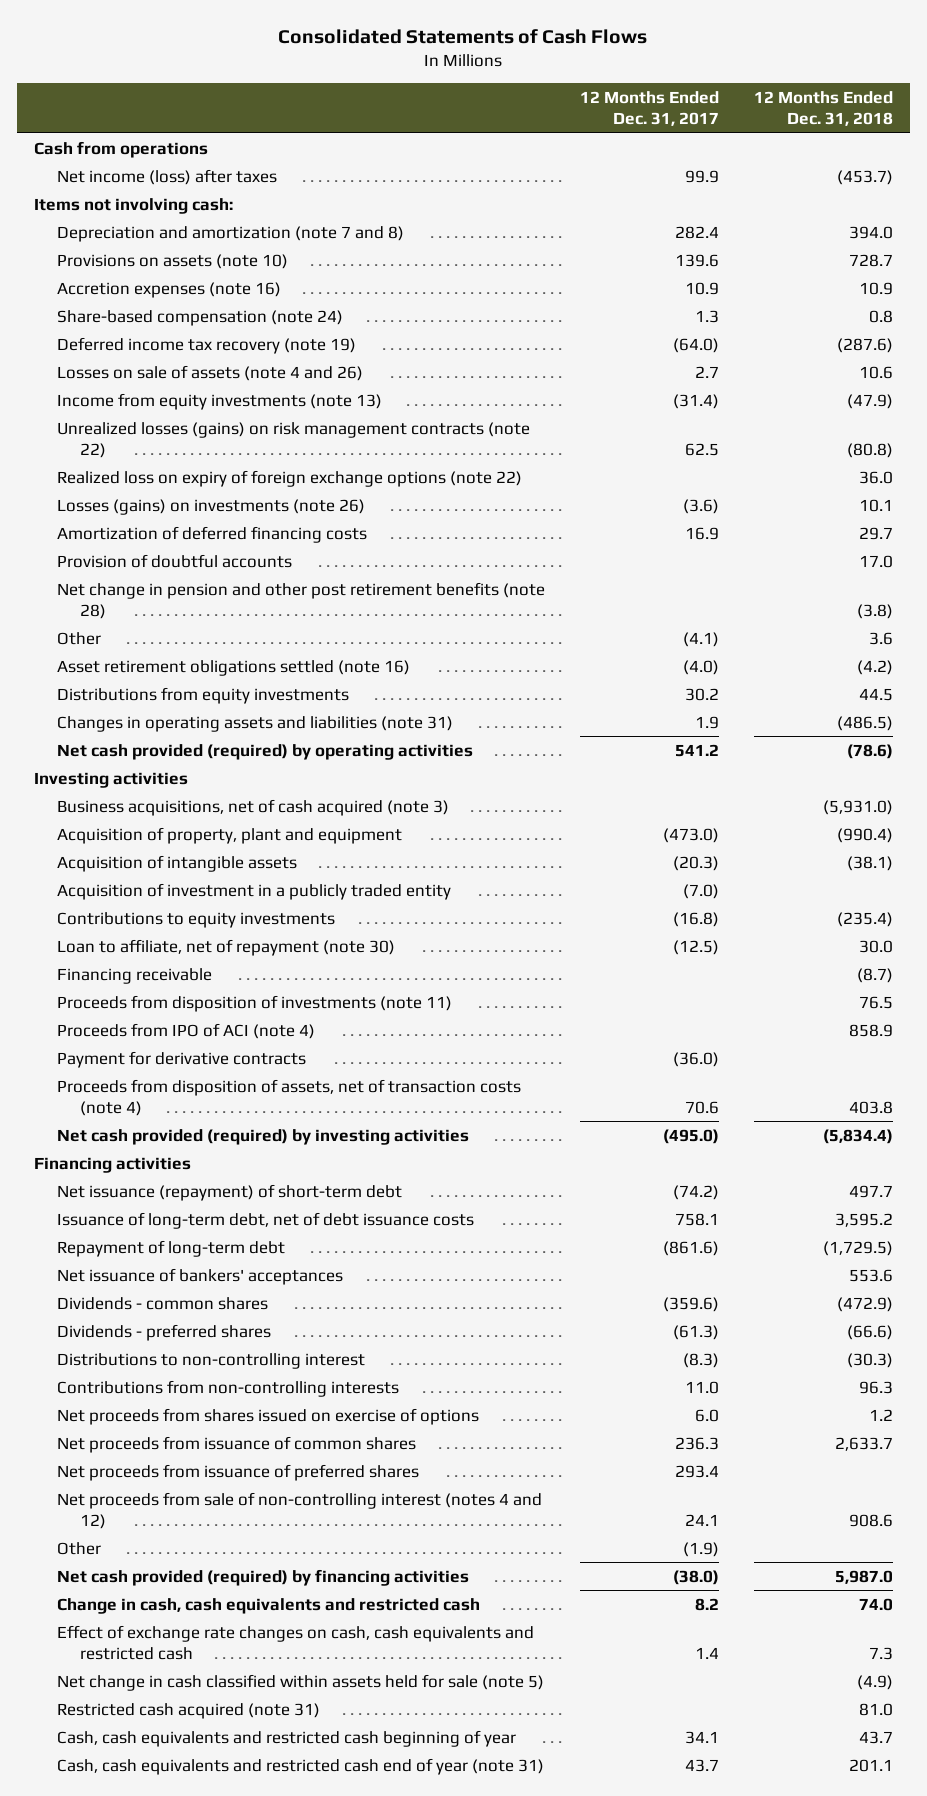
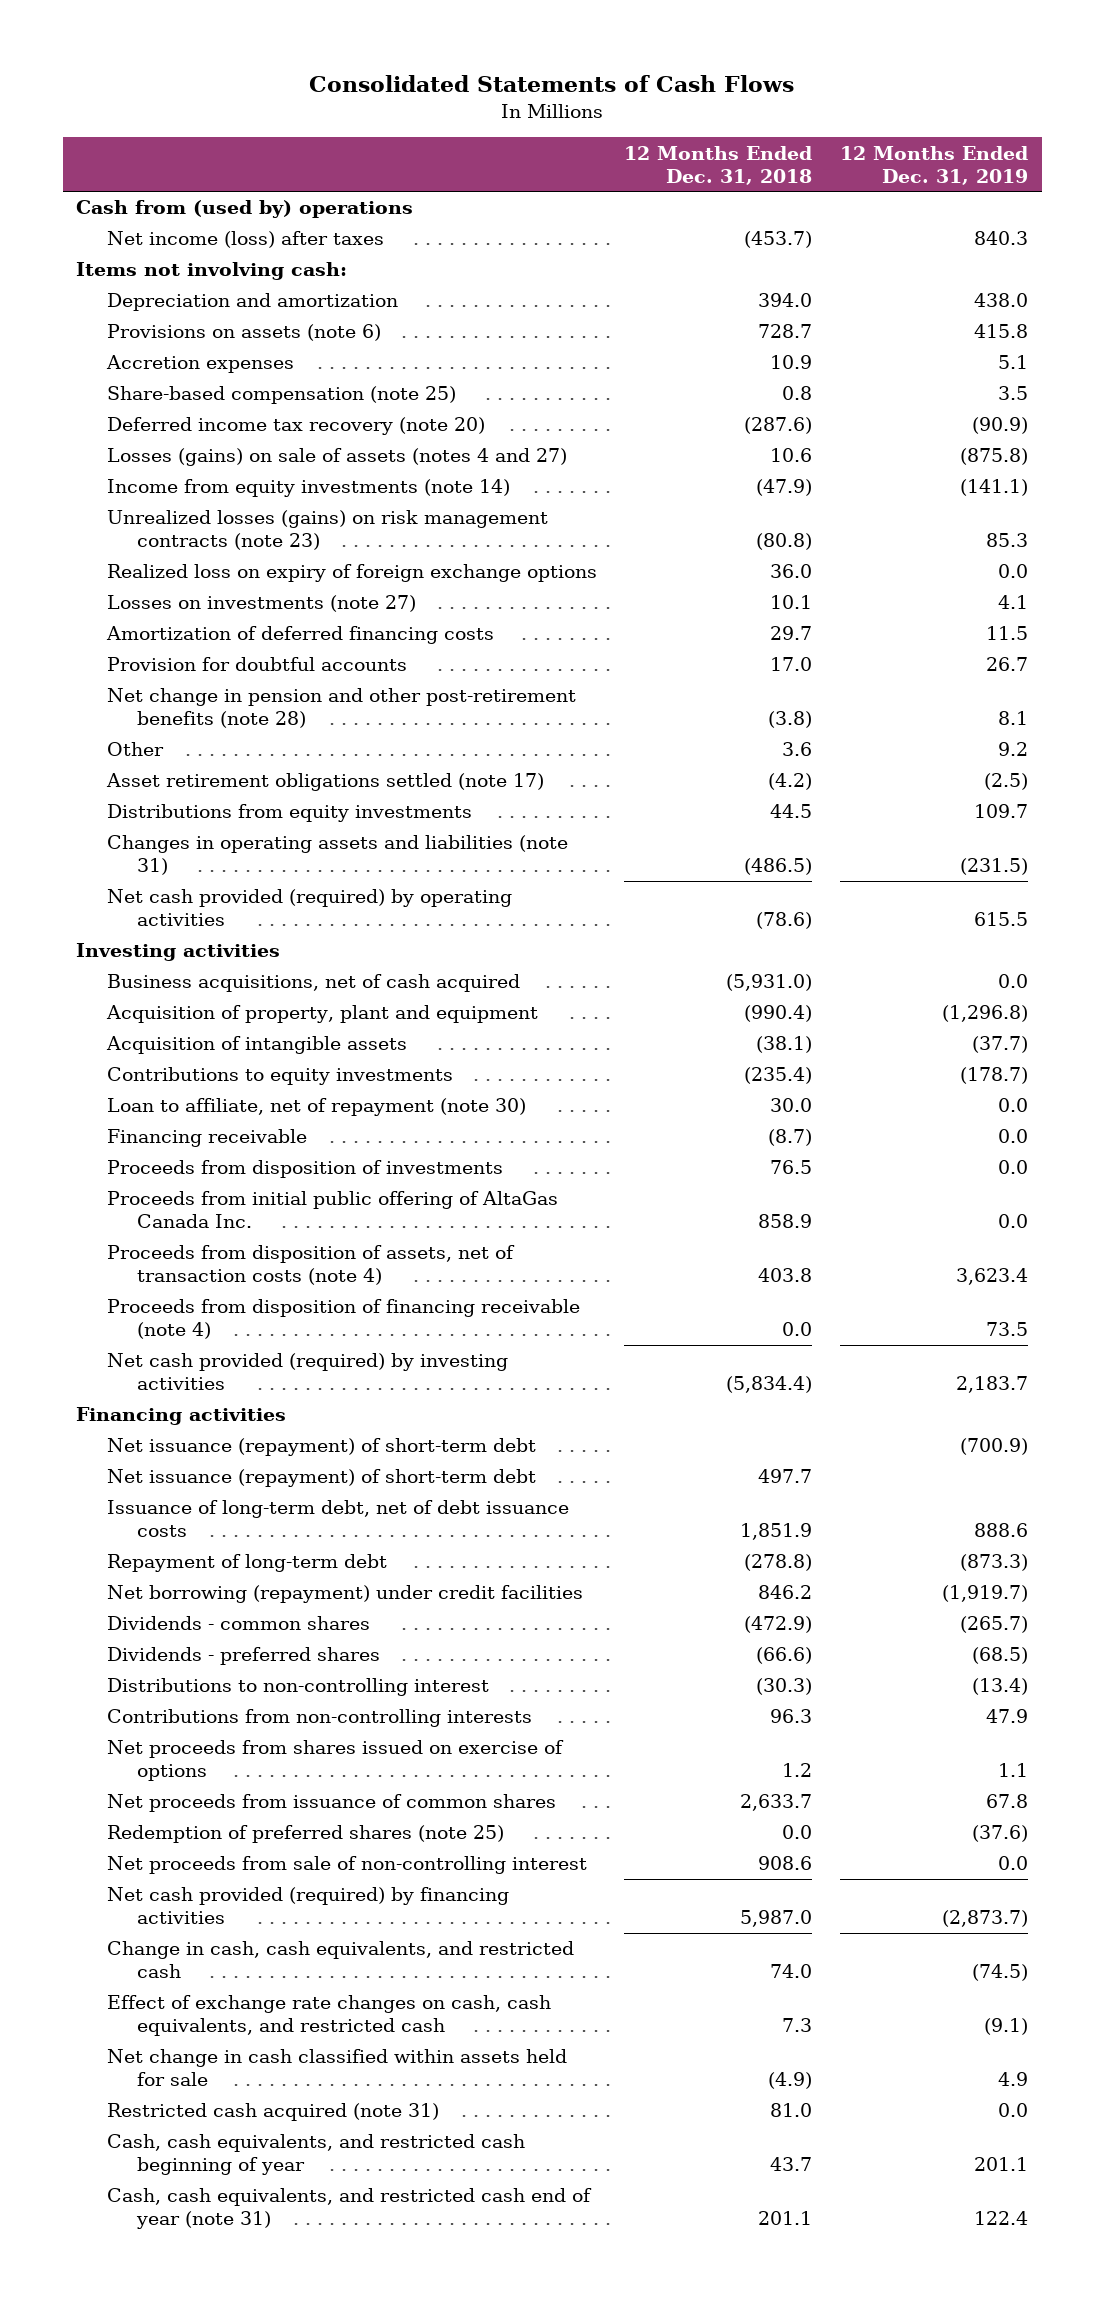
- | 12 Months Ended Dec. 31, 2017 | 12 Months Ended Dec. 31, 2018
+ | 12 Months Ended Dec. 31, 2018 | 12 Months Ended Dec. 31, 2019
- Cash from operations
+ Cash from (used by) operations
- Depreciation and amortization (note 7 and 8) | 282.4 | 394.0
- Provisions on assets (note 10) | 139.6 | 728.7
- Accretion expenses (note 16) | 10.9 | 10.9
- Share-based compensation (note 24) | 1.3 | 0.8
- Deferred income tax recovery (note 19) | (64.0) | (287.6)
- Losses on sale of assets (note 4 and 26) | 2.7 | 10.6
- Income from equity investments (note 13) | (31.4) | (47.9)
- Unrealized losses (gains) on risk management contracts (note 22) | 62.5 | (80.8)
- Realized loss on expiry of foreign exchange options (note 22) | | 36.0
- Losses (gains) on investments (note 26) | (3.6) | 10.1
+ Depreciation and amortization | 394.0 | 438.0
+ Provisions on assets (note 6) | 728.7 | 415.8
+ Accretion expenses | 10.9 | 5.1
+ Share-based compensation (note 25) | 0.8 | 3.5
+ Deferred income tax recovery (note 20) | (287.6) | (90.9)
+ Losses (gains) on sale of assets (notes 4 and 27) | 10.6 | (875.8)
+ Income from equity investments (note 14) | (47.9) | (141.1)
+ Unrealized losses (gains) on risk management contracts (note 23) | (80.8) | 85.3
+ Realized loss on expiry of foreign exchange options | 36.0 | 0.0
+ Losses on investments (note 27) | 10.1 | 4.1
- Provision of doubtful accounts | | 17.0
- Net change in pension and other post retirement benefits (note 28) | | (3.8)
+ Provision for doubtful accounts | 17.0 | 26.7
+ Net change in pension and other post-retirement benefits (note 28) | (3.8) | 8.1
- Asset retirement obligations settled (note 16) | (4.0) | (4.2)
+ Asset retirement obligations settled (note 17) | (4.2) | (2.5)
- Business acquisitions, net of cash acquired (note 3) | | (5,931.0)
+ Business acquisitions, net of cash acquired | (5,931.0) | 0.0
- Acquisition of investment in a publicly traded entity | (7.0) |
- Proceeds from disposition of investments (note 11) | | 76.5
- Proceeds from IPO of ACI (note 4) | | 858.9
- Payment for derivative contracts | (36.0) |
+ Proceeds from disposition of investments | 76.5 | 0.0
+ Proceeds from initial public offering of AltaGas Canada Inc. | 858.9 | 0.0
+ Proceeds from disposition of financing receivable (note 4) | 0.0 | 73.5
+ Net issuance (repayment) of short-term debt | | (700.9)
- Issuance of long-term debt, net of debt issuance costs | 758.1 | 3,595.2
- Repayment of long-term debt | (861.6) | (1,729.5)
- Net issuance of bankers' acceptances | | 553.6
+ Issuance of long-term debt, net of debt issuance costs | 1,851.9 | 888.6
+ Repayment of long-term debt | (278.8) | (873.3)
+ Net borrowing (repayment) under credit facilities | 846.2 | (1,919.7)
- Net proceeds from issuance of preferred shares | 293.4 |
- Net proceeds from sale of non-controlling interest (notes 4 and 12) | 24.1 | 908.6
- Other | (1.9) |
+ Redemption of preferred shares (note 25) | 0.0 | (37.6)
+ Net proceeds from sale of non-controlling interest | 908.6 | 0.0
- Change in cash, cash equivalents and restricted cash | 8.2 | 74.0
- Effect of exchange rate changes on cash, cash equivalents and restricted cash | 1.4 | 7.3
- Net change in cash classified within assets held for sale (note 5) | | (4.9)
+ Change in cash, cash equivalents, and restricted cash | 74.0 | (74.5)
+ Effect of exchange rate changes on cash, cash equivalents, and restricted cash | 7.3 | (9.1)
+ Net change in cash classified within assets held for sale | (4.9) | 4.9
- Cash, cash equivalents and restricted cash beginning of year | 34.1 | 43.7
- Cash, cash equivalents and restricted cash end of year (note 31) | 43.7 | 201.1
+ Cash, cash equivalents, and restricted cash beginning of year | 43.7 | 201.1
+ Cash, cash equivalents, and restricted cash end of year (note 31) | 201.1 | 122.4

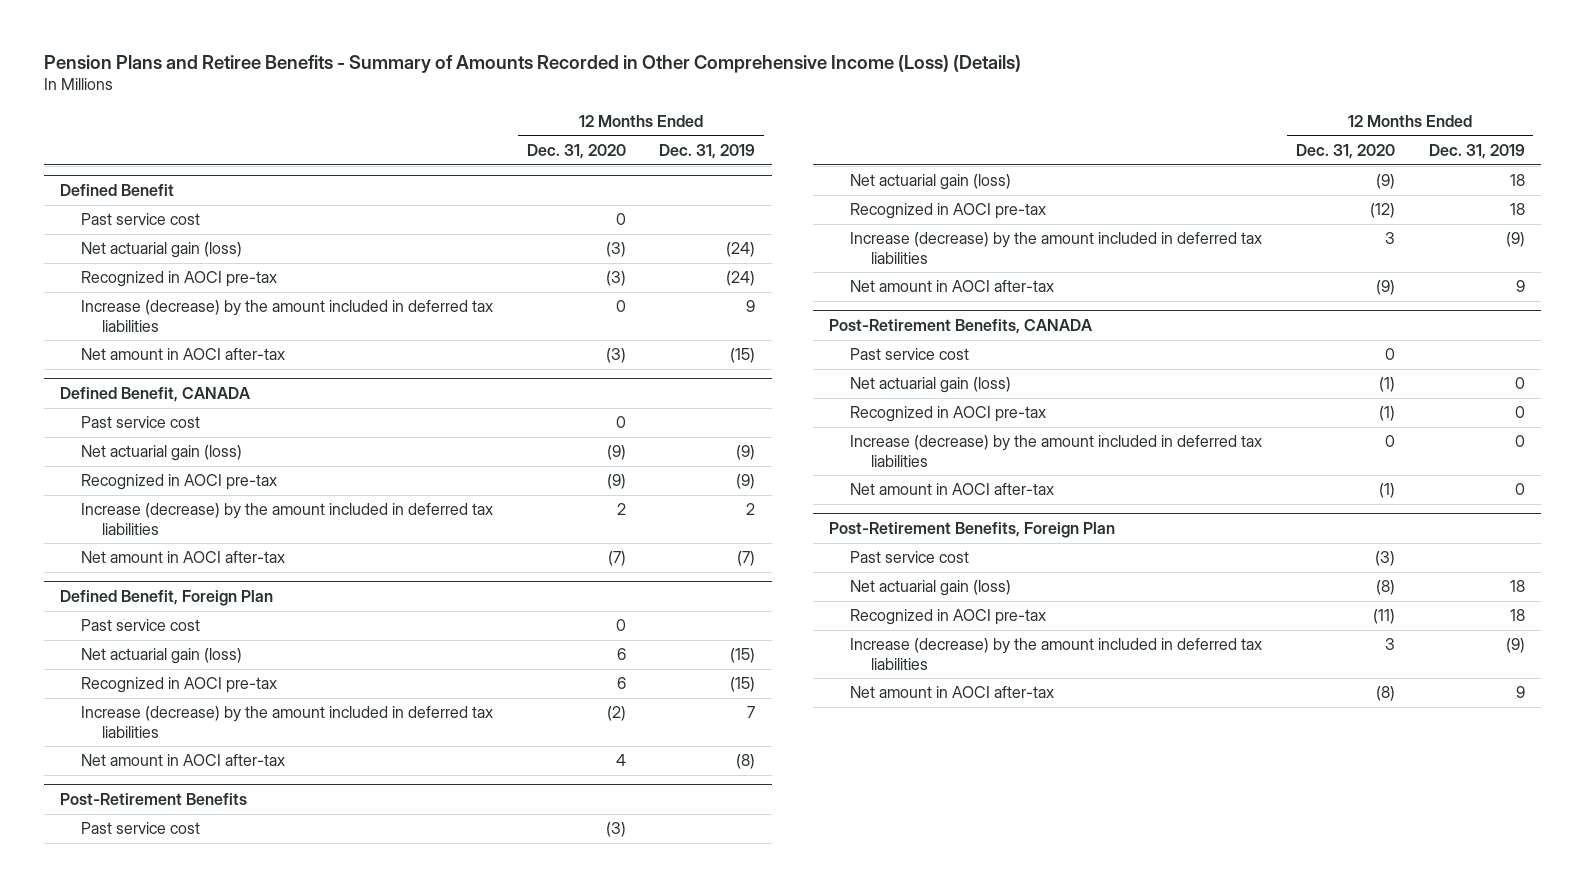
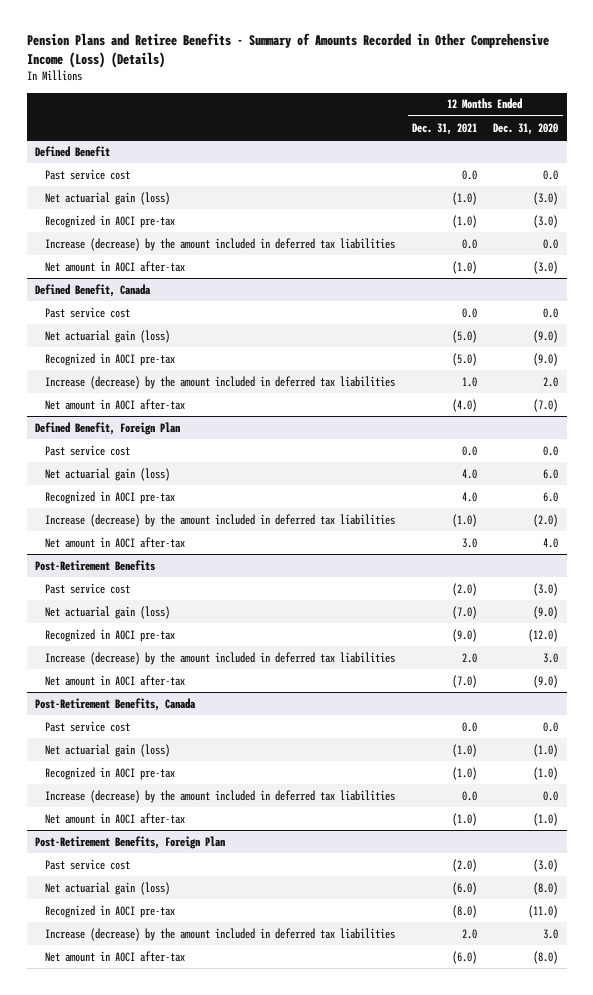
- | 12 Months Ended Dec. 31, 2020 | 12 Months Ended Dec. 31, 2019
+ | 12 Months Ended Dec. 31, 2021 | 12 Months Ended Dec. 31, 2020
@ Defined Benefit
- Past service cost | 0 |
- Net actuarial gain (loss) | (3) | (24)
- Recognized in AOCI pre-tax | (3) | (24)
- Increase (decrease) by the amount included in deferred tax liabilities | 0 | 9
- Net amount in AOCI after-tax | (3) | (15)
- Defined Benefit, CANADA
- Past service cost | 0 |
- Net actuarial gain (loss) | (9) | (9)
- Recognized in AOCI pre-tax | (9) | (9)
- Increase (decrease) by the amount included in deferred tax liabilities | 2 | 2
- Net amount in AOCI after-tax | (7) | (7)
@ Defined Benefit
+ Past service cost | 0.0 | 0.0
+ Net actuarial gain (loss) | (1.0) | (3.0)
+ Recognized in AOCI pre-tax | (1.0) | (3.0)
+ Increase (decrease) by the amount included in deferred tax liabilities | 0.0 | 0.0
+ Net amount in AOCI after-tax | (1.0) | (3.0)
+ Defined Benefit, Canada
+ Past service cost | 0.0 | 0.0
+ Net actuarial gain (loss) | (5.0) | (9.0)
+ Recognized in AOCI pre-tax | (5.0) | (9.0)
+ Increase (decrease) by the amount included in deferred tax liabilities | 1.0 | 2.0
+ Net amount in AOCI after-tax | (4.0) | (7.0)
@ Defined Benefit, Foreign Plan
- Past service cost | 0 |
- Net actuarial gain (loss) | 6 | (15)
- Recognized in AOCI pre-tax | 6 | (15)
- Increase (decrease) by the amount included in deferred tax liabilities | (2) | 7
- Net amount in AOCI after-tax | 4 | (8)
+ Past service cost | 0.0 | 0.0
+ Net actuarial gain (loss) | 4.0 | 6.0
+ Recognized in AOCI pre-tax | 4.0 | 6.0
+ Increase (decrease) by the amount included in deferred tax liabilities | (1.0) | (2.0)
+ Net amount in AOCI after-tax | 3.0 | 4.0
@ Post-Retirement Benefits
- Past service cost | (3) |
- Net actuarial gain (loss) | (9) | 18
- Recognized in AOCI pre-tax | (12) | 18
- Increase (decrease) by the amount included in deferred tax liabilities | 3 | (9)
- Net amount in AOCI after-tax | (9) | 9
- Post-Retirement Benefits, CANADA
- Past service cost | 0 |
- Net actuarial gain (loss) | (1) | 0
- Recognized in AOCI pre-tax | (1) | 0
- Increase (decrease) by the amount included in deferred tax liabilities | 0 | 0
- Net amount in AOCI after-tax | (1) | 0
@ Post-Retirement Benefits
+ Past service cost | (2.0) | (3.0)
+ Net actuarial gain (loss) | (7.0) | (9.0)
+ Recognized in AOCI pre-tax | (9.0) | (12.0)
+ Increase (decrease) by the amount included in deferred tax liabilities | 2.0 | 3.0
+ Net amount in AOCI after-tax | (7.0) | (9.0)
+ Post-Retirement Benefits, Canada
+ Past service cost | 0.0 | 0.0
+ Net actuarial gain (loss) | (1.0) | (1.0)
+ Recognized in AOCI pre-tax | (1.0) | (1.0)
+ Increase (decrease) by the amount included in deferred tax liabilities | 0.0 | 0.0
+ Net amount in AOCI after-tax | (1.0) | (1.0)
@ Post-Retirement Benefits, Foreign Plan
- Past service cost | (3) |
- Net actuarial gain (loss) | (8) | 18
- Recognized in AOCI pre-tax | (11) | 18
- Increase (decrease) by the amount included in deferred tax liabilities | 3 | (9)
- Net amount in AOCI after-tax | (8) | 9
+ Past service cost | (2.0) | (3.0)
+ Net actuarial gain (loss) | (6.0) | (8.0)
+ Recognized in AOCI pre-tax | (8.0) | (11.0)
+ Increase (decrease) by the amount included in deferred tax liabilities | 2.0 | 3.0
+ Net amount in AOCI after-tax | (6.0) | (8.0)

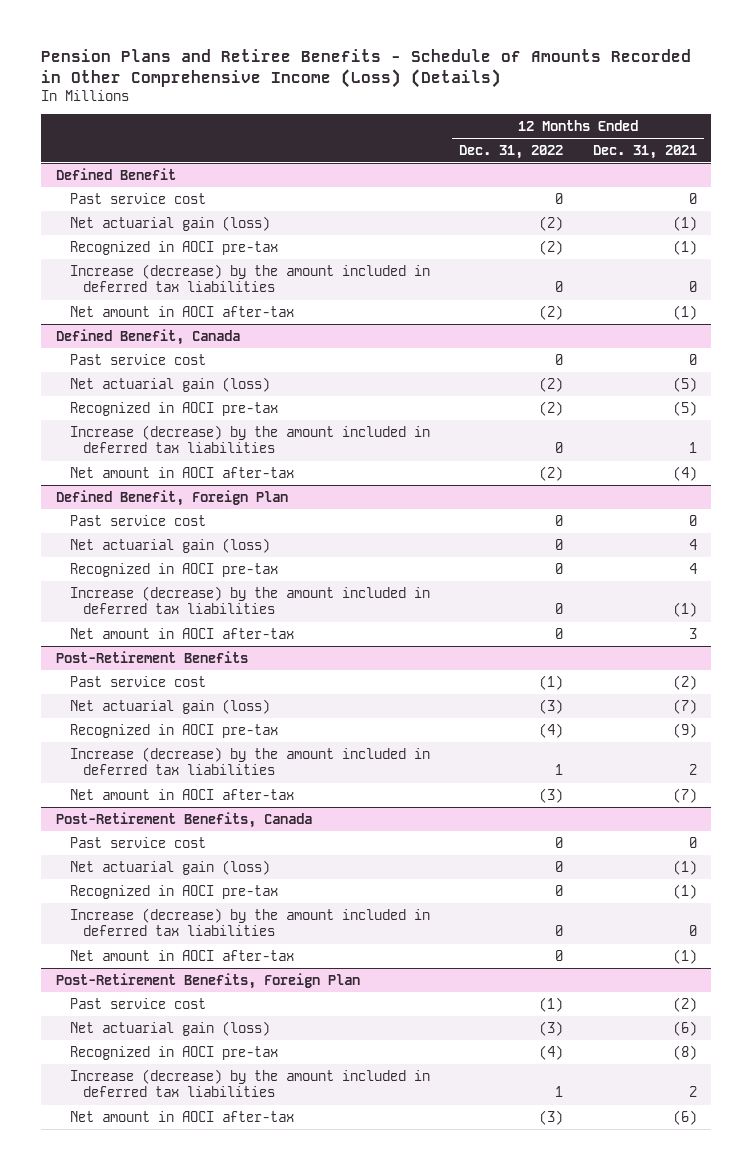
- Pension Plans and Retiree Benefits - Summary of Amounts Recorded in Other Comprehensive Income (Loss) (Details)
+ Pension Plans and Retiree Benefits - Schedule of Amounts Recorded in Other Comprehensive Income (Loss) (Details)
- | 12 Months Ended Dec. 31, 2021 | 12 Months Ended Dec. 31, 2020
+ | 12 Months Ended Dec. 31, 2022 | 12 Months Ended Dec. 31, 2021
@ Defined Benefit
- Past service cost | 0.0 | 0.0
- Net actuarial gain (loss) | (1.0) | (3.0)
- Recognized in AOCI pre-tax | (1.0) | (3.0)
- Increase (decrease) by the amount included in deferred tax liabilities | 0.0 | 0.0
- Net amount in AOCI after-tax | (1.0) | (3.0)
+ Past service cost | 0 | 0
+ Net actuarial gain (loss) | (2) | (1)
+ Recognized in AOCI pre-tax | (2) | (1)
+ Increase (decrease) by the amount included in deferred tax liabilities | 0 | 0
+ Net amount in AOCI after-tax | (2) | (1)
@ Defined Benefit, Canada
- Past service cost | 0.0 | 0.0
- Net actuarial gain (loss) | (5.0) | (9.0)
- Recognized in AOCI pre-tax | (5.0) | (9.0)
- Increase (decrease) by the amount included in deferred tax liabilities | 1.0 | 2.0
- Net amount in AOCI after-tax | (4.0) | (7.0)
+ Past service cost | 0 | 0
+ Net actuarial gain (loss) | (2) | (5)
+ Recognized in AOCI pre-tax | (2) | (5)
+ Increase (decrease) by the amount included in deferred tax liabilities | 0 | 1
+ Net amount in AOCI after-tax | (2) | (4)
@ Defined Benefit, Foreign Plan
- Past service cost | 0.0 | 0.0
- Net actuarial gain (loss) | 4.0 | 6.0
- Recognized in AOCI pre-tax | 4.0 | 6.0
- Increase (decrease) by the amount included in deferred tax liabilities | (1.0) | (2.0)
- Net amount in AOCI after-tax | 3.0 | 4.0
+ Past service cost | 0 | 0
+ Net actuarial gain (loss) | 0 | 4
+ Recognized in AOCI pre-tax | 0 | 4
+ Increase (decrease) by the amount included in deferred tax liabilities | 0 | (1)
+ Net amount in AOCI after-tax | 0 | 3
@ Post-Retirement Benefits
- Past service cost | (2.0) | (3.0)
- Net actuarial gain (loss) | (7.0) | (9.0)
- Recognized in AOCI pre-tax | (9.0) | (12.0)
- Increase (decrease) by the amount included in deferred tax liabilities | 2.0 | 3.0
- Net amount in AOCI after-tax | (7.0) | (9.0)
+ Past service cost | (1) | (2)
+ Net actuarial gain (loss) | (3) | (7)
+ Recognized in AOCI pre-tax | (4) | (9)
+ Increase (decrease) by the amount included in deferred tax liabilities | 1 | 2
+ Net amount in AOCI after-tax | (3) | (7)
@ Post-Retirement Benefits, Canada
- Past service cost | 0.0 | 0.0
- Net actuarial gain (loss) | (1.0) | (1.0)
- Recognized in AOCI pre-tax | (1.0) | (1.0)
- Increase (decrease) by the amount included in deferred tax liabilities | 0.0 | 0.0
- Net amount in AOCI after-tax | (1.0) | (1.0)
+ Past service cost | 0 | 0
+ Net actuarial gain (loss) | 0 | (1)
+ Recognized in AOCI pre-tax | 0 | (1)
+ Increase (decrease) by the amount included in deferred tax liabilities | 0 | 0
+ Net amount in AOCI after-tax | 0 | (1)
@ Post-Retirement Benefits, Foreign Plan
- Past service cost | (2.0) | (3.0)
- Net actuarial gain (loss) | (6.0) | (8.0)
- Recognized in AOCI pre-tax | (8.0) | (11.0)
- Increase (decrease) by the amount included in deferred tax liabilities | 2.0 | 3.0
- Net amount in AOCI after-tax | (6.0) | (8.0)
+ Past service cost | (1) | (2)
+ Net actuarial gain (loss) | (3) | (6)
+ Recognized in AOCI pre-tax | (4) | (8)
+ Increase (decrease) by the amount included in deferred tax liabilities | 1 | 2
+ Net amount in AOCI after-tax | (3) | (6)

